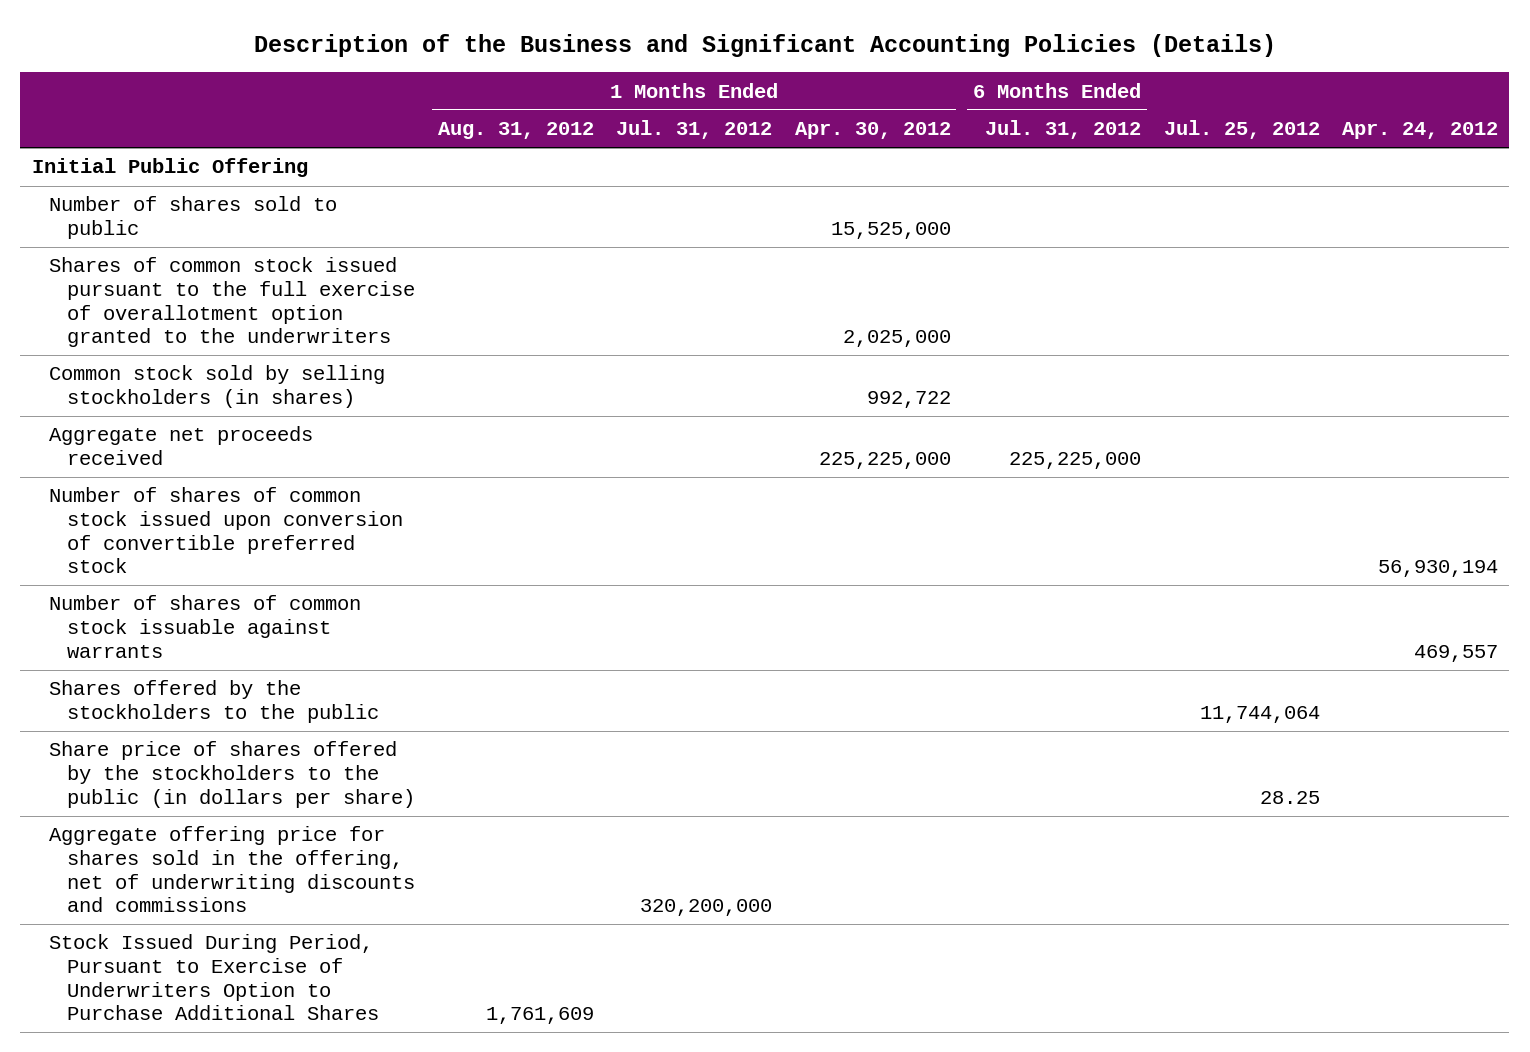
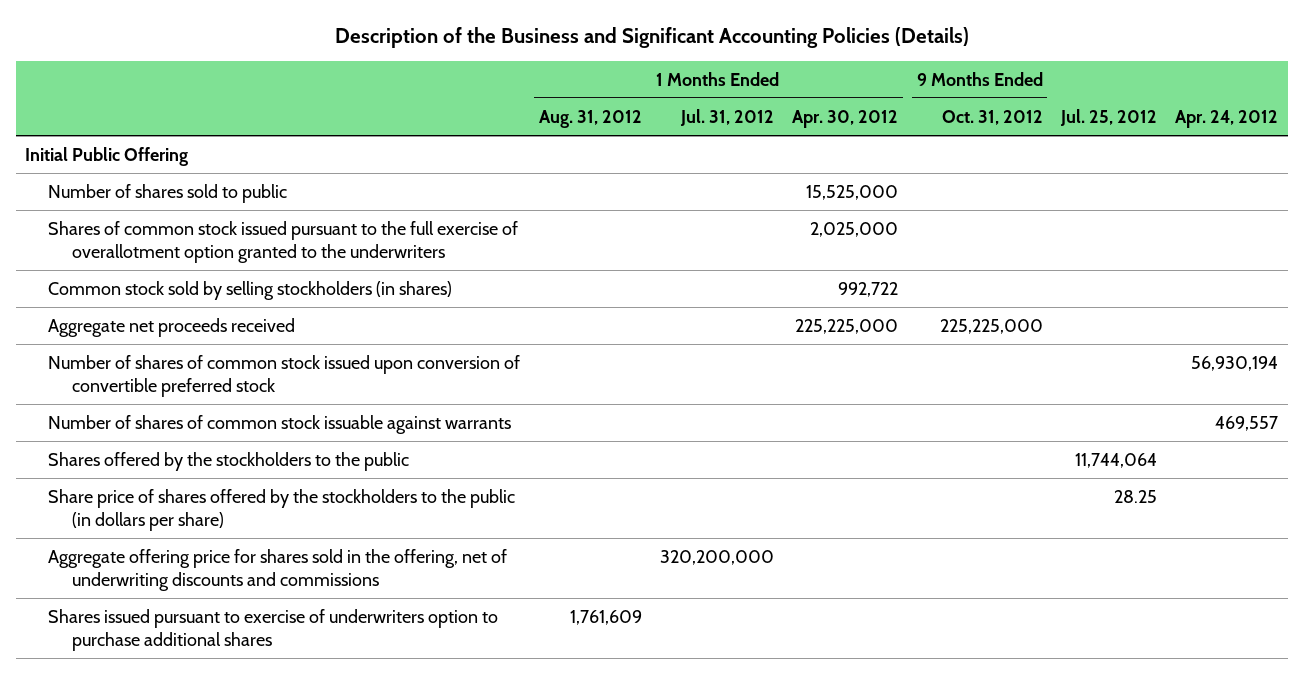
- | 1 Months Ended Aug. 31, 2012 | 1 Months Ended Jul. 31, 2012 | 1 Months Ended Apr. 30, 2012 | 6 Months Ended Jul. 31, 2012 | Jul. 25, 2012 | Apr. 24, 2012
+ | 1 Months Ended Aug. 31, 2012 | 1 Months Ended Jul. 31, 2012 | 1 Months Ended Apr. 30, 2012 | 9 Months Ended Oct. 31, 2012 | Jul. 25, 2012 | Apr. 24, 2012
- Stock Issued During Period, Pursuant to Exercise of Underwriters Option to Purchase Additional Shares | 1,761,609 | | | | |
+ Shares issued pursuant to exercise of underwriters option to purchase additional shares | 1,761,609 | | | | |

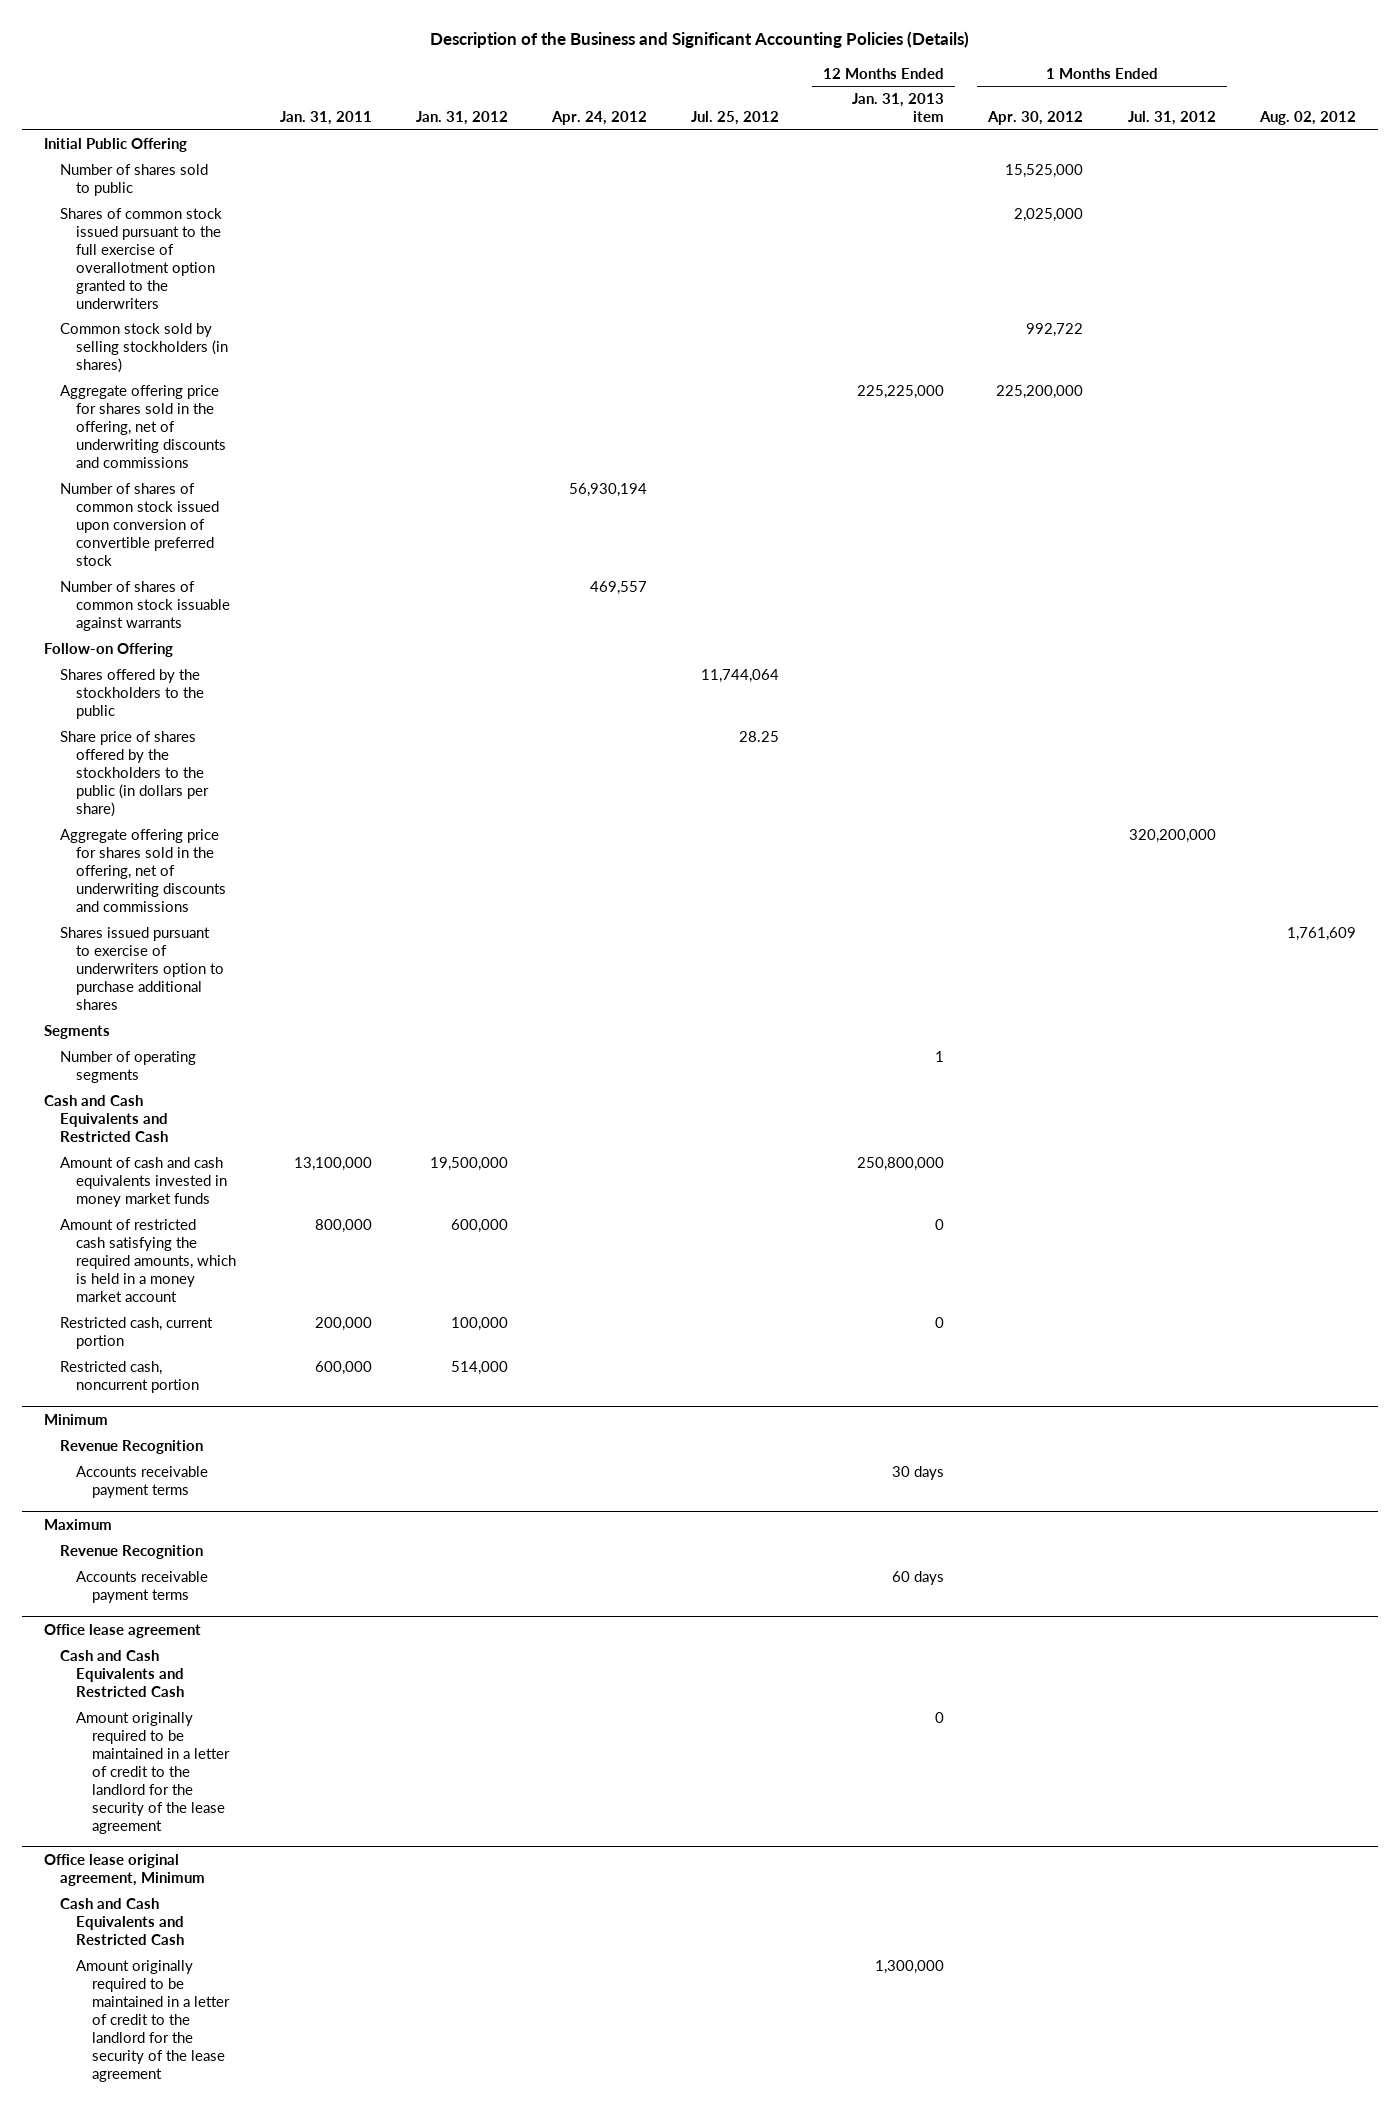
- | 1 Months Ended Aug. 31, 2012 | 1 Months Ended Jul. 31, 2012 | 1 Months Ended Apr. 30, 2012 | 9 Months Ended Oct. 31, 2012 | Jul. 25, 2012 | Apr. 24, 2012
+ | Jan. 31, 2011 | Jan. 31, 2012 | Apr. 24, 2012 | Jul. 25, 2012 | 12 Months Ended Jan. 31, 2013 item | 1 Months Ended Apr. 30, 2012 | 1 Months Ended Jul. 31, 2012 | Aug. 02, 2012
- Aggregate net proceeds received | | | 225,225,000 | 225,225,000 | |
+ Aggregate offering price for shares sold in the offering, net of underwriting discounts and commissions | | | | | 225,225,000 | 225,200,000 | |
+ Follow-on Offering
+ Segments
+ Number of operating segments | | | | | 1 | | |
+ Cash and Cash Equivalents and Restricted Cash
+ Amount of cash and cash equivalents invested in money market funds | 13,100,000 | 19,500,000 | | | 250,800,000 | | |
+ Amount of restricted cash satisfying the required amounts, which is held in a money market account | 800,000 | 600,000 | | | 0 | | |
+ Restricted cash, current portion | 200,000 | 100,000 | | | 0 | | |
+ Restricted cash, noncurrent portion | 600,000 | 514,000 | | | | | |
+ Minimum
+ Revenue Recognition
+ Accounts receivable payment terms | | | | | 30 days | | |
+ Maximum
+ Revenue Recognition
+ Accounts receivable payment terms | | | | | 60 days | | |
+ Office lease agreement
+ Cash and Cash Equivalents and Restricted Cash
+ Amount originally required to be maintained in a letter of credit to the landlord for the security of the lease agreement | | | | | 0 | | |
+ Office lease original agreement, Minimum
+ Cash and Cash Equivalents and Restricted Cash
+ Amount originally required to be maintained in a letter of credit to the landlord for the security of the lease agreement | | | | | 1,300,000 | | |

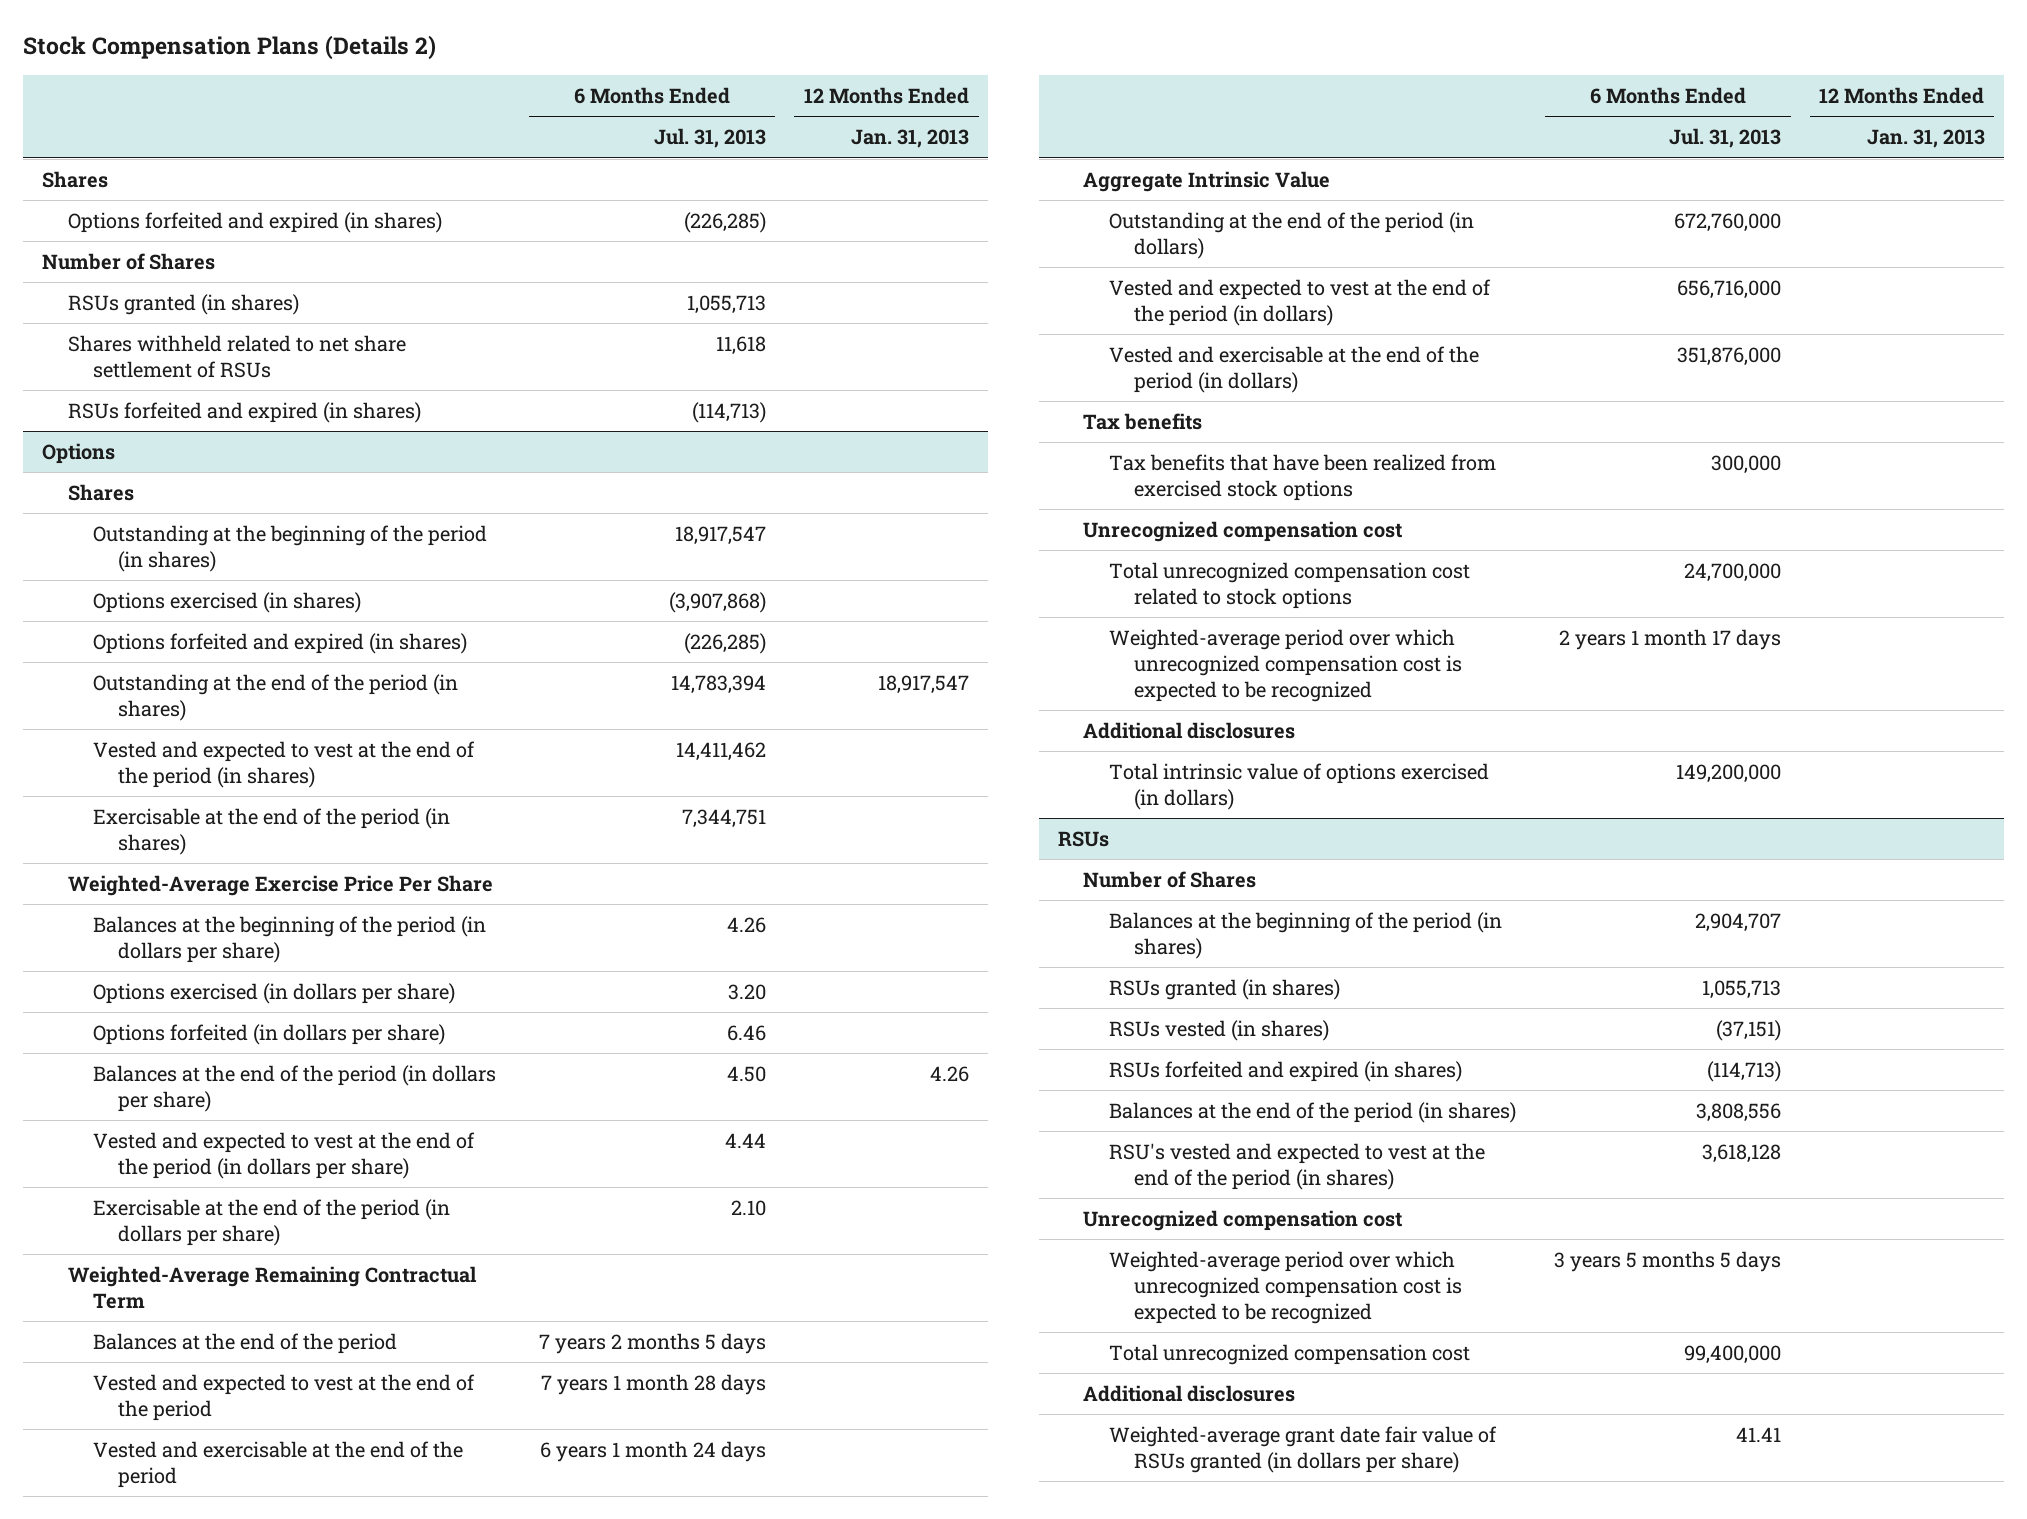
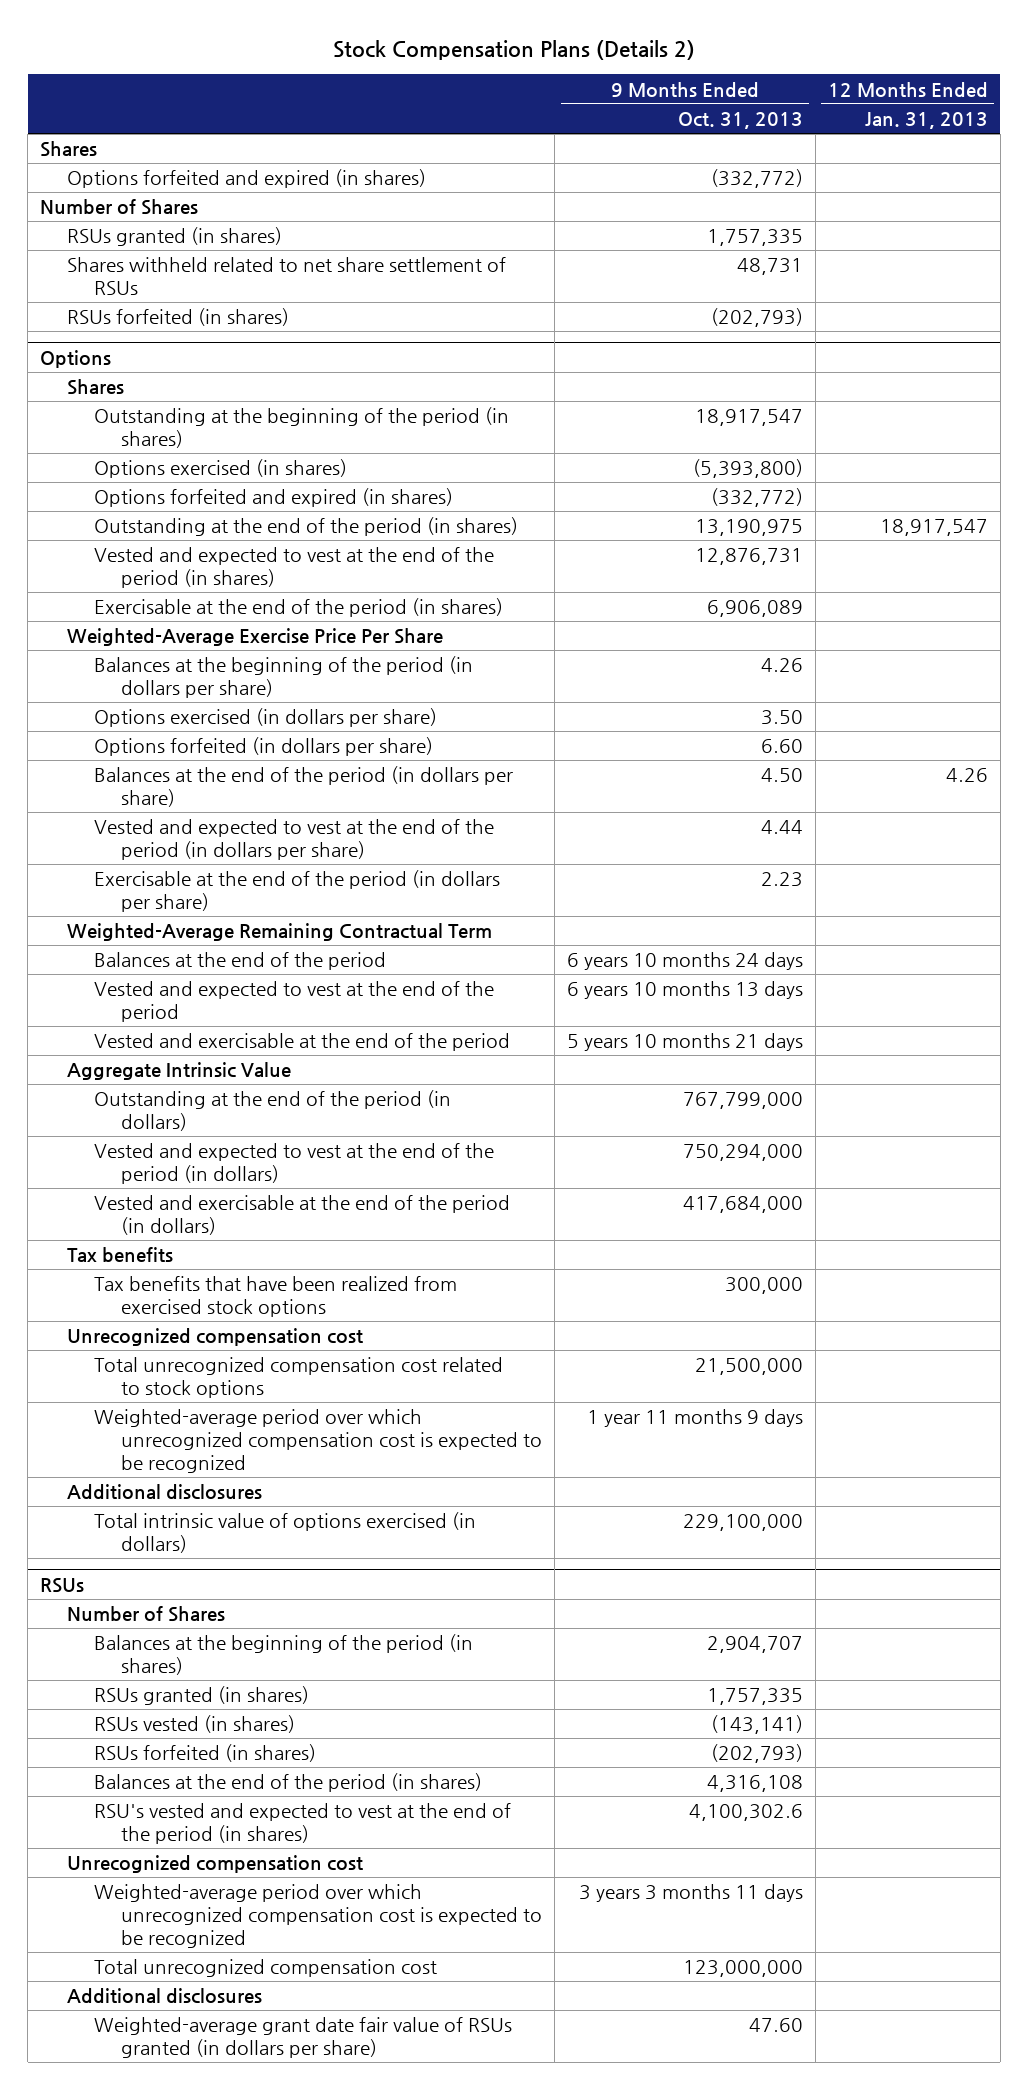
- | 6 Months Ended Jul. 31, 2013 | 12 Months Ended Jan. 31, 2013
+ | 9 Months Ended Oct. 31, 2013 | 12 Months Ended Jan. 31, 2013
- RSUs forfeited and expired (in shares) | (114,713) |
+ RSUs forfeited (in shares) | (202,793) |
@ RSUs
- RSUs forfeited and expired (in shares) | (114,713) |
+ RSUs forfeited (in shares) | (202,793) |

